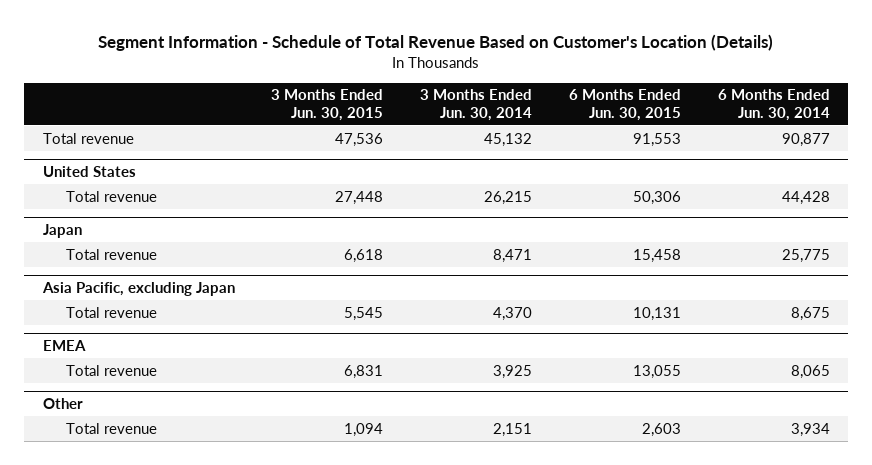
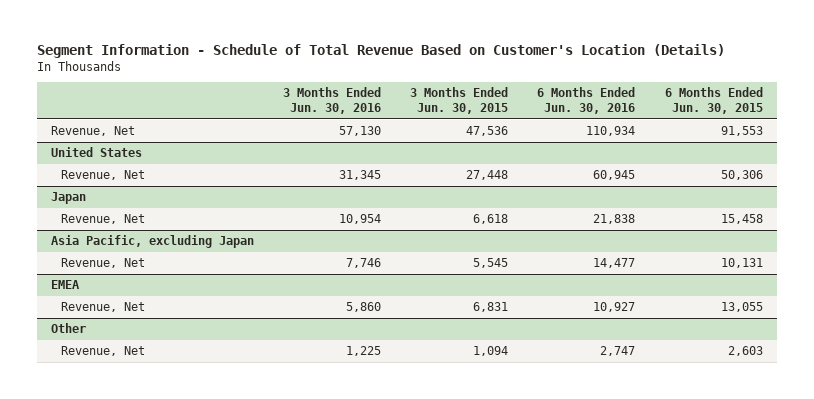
- | 3 Months Ended Jun. 30, 2015 | 3 Months Ended Jun. 30, 2014 | 6 Months Ended Jun. 30, 2015 | 6 Months Ended Jun. 30, 2014
+ | 3 Months Ended Jun. 30, 2016 | 3 Months Ended Jun. 30, 2015 | 6 Months Ended Jun. 30, 2016 | 6 Months Ended Jun. 30, 2015
- Total revenue | 47,536 | 45,132 | 91,553 | 90,877
+ Revenue, Net | 57,130 | 47,536 | 110,934 | 91,553
@ United States
- Total revenue | 27,448 | 26,215 | 50,306 | 44,428
+ Revenue, Net | 31,345 | 27,448 | 60,945 | 50,306
@ Japan
- Total revenue | 6,618 | 8,471 | 15,458 | 25,775
+ Revenue, Net | 10,954 | 6,618 | 21,838 | 15,458
@ Asia Pacific, excluding Japan
- Total revenue | 5,545 | 4,370 | 10,131 | 8,675
+ Revenue, Net | 7,746 | 5,545 | 14,477 | 10,131
@ EMEA
- Total revenue | 6,831 | 3,925 | 13,055 | 8,065
+ Revenue, Net | 5,860 | 6,831 | 10,927 | 13,055
@ Other
- Total revenue | 1,094 | 2,151 | 2,603 | 3,934
+ Revenue, Net | 1,225 | 1,094 | 2,747 | 2,603

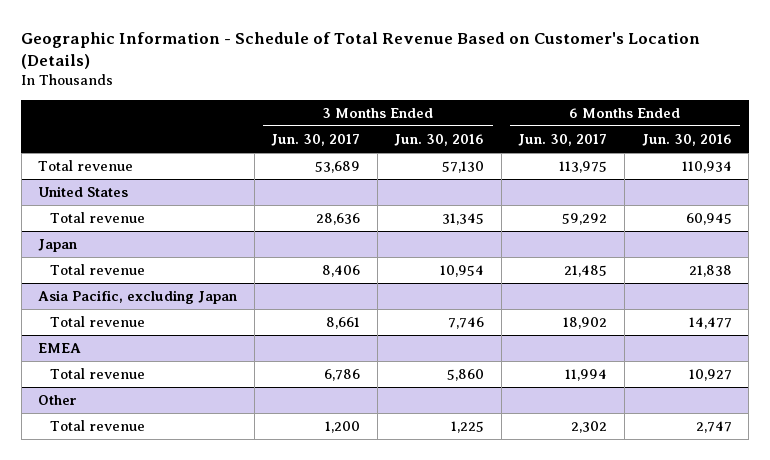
- Segment Information - Schedule of Total Revenue Based on Customer's Location (Details)
+ Geographic Information - Schedule of Total Revenue Based on Customer's Location (Details)
- | 3 Months Ended Jun. 30, 2016 | 3 Months Ended Jun. 30, 2015 | 6 Months Ended Jun. 30, 2016 | 6 Months Ended Jun. 30, 2015
+ | 3 Months Ended Jun. 30, 2017 | 3 Months Ended Jun. 30, 2016 | 6 Months Ended Jun. 30, 2017 | 6 Months Ended Jun. 30, 2016
- Revenue, Net | 57,130 | 47,536 | 110,934 | 91,553
+ Total revenue | 53,689 | 57,130 | 113,975 | 110,934
@ United States
- Revenue, Net | 31,345 | 27,448 | 60,945 | 50,306
+ Total revenue | 28,636 | 31,345 | 59,292 | 60,945
@ Japan
- Revenue, Net | 10,954 | 6,618 | 21,838 | 15,458
+ Total revenue | 8,406 | 10,954 | 21,485 | 21,838
@ Asia Pacific, excluding Japan
- Revenue, Net | 7,746 | 5,545 | 14,477 | 10,131
+ Total revenue | 8,661 | 7,746 | 18,902 | 14,477
@ EMEA
- Revenue, Net | 5,860 | 6,831 | 10,927 | 13,055
+ Total revenue | 6,786 | 5,860 | 11,994 | 10,927
@ Other
- Revenue, Net | 1,225 | 1,094 | 2,747 | 2,603
+ Total revenue | 1,200 | 1,225 | 2,302 | 2,747

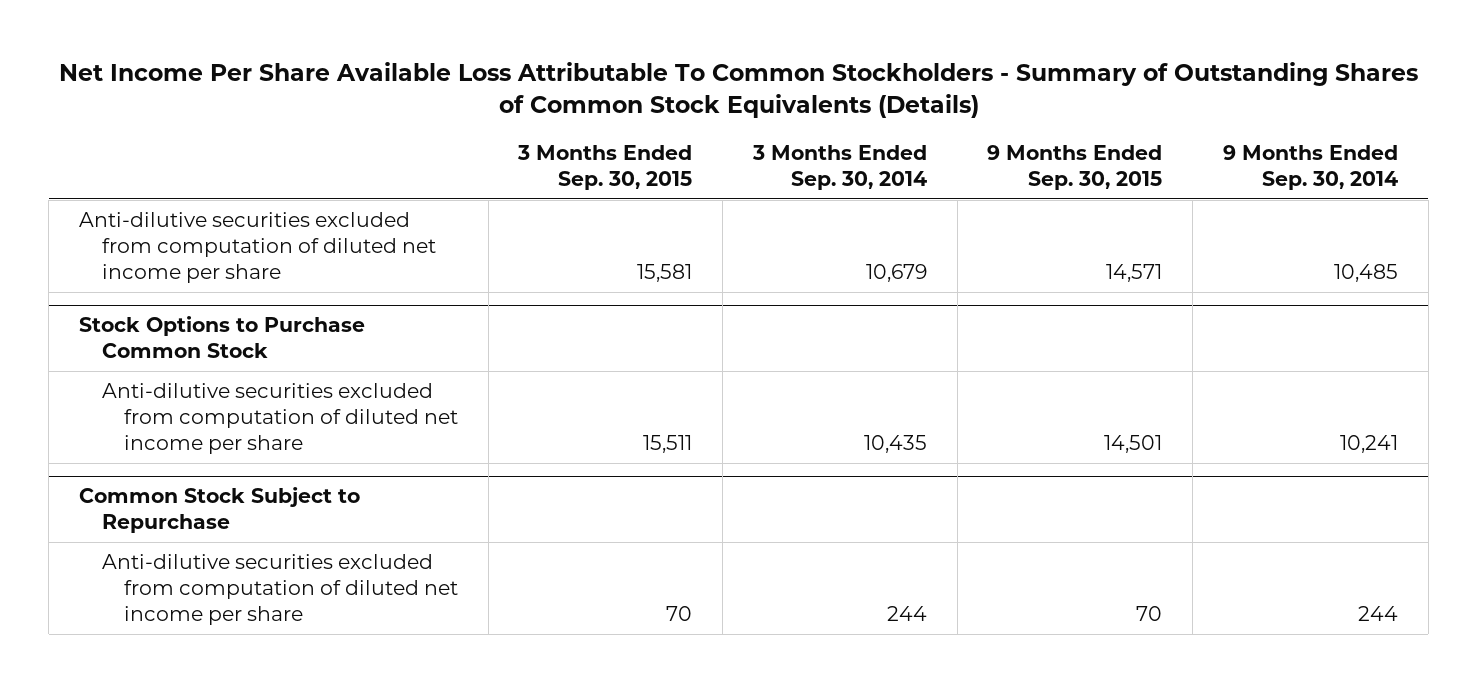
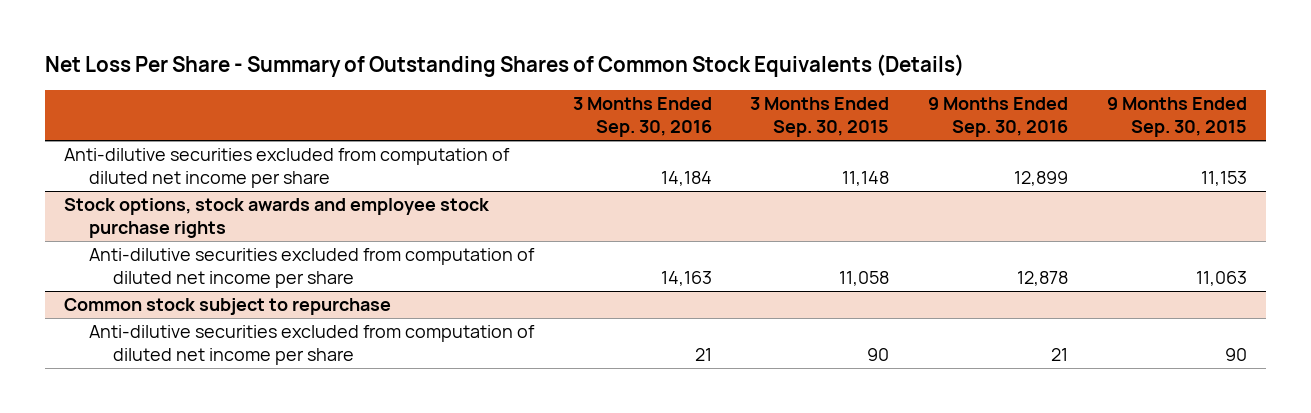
- Net Income Per Share Available Loss Attributable To Common Stockholders - Summary of Outstanding Shares of Common Stock Equivalents (Details)
+ Net Loss Per Share - Summary of Outstanding Shares of Common Stock Equivalents (Details)
- | 3 Months Ended Sep. 30, 2015 | 3 Months Ended Sep. 30, 2014 | 9 Months Ended Sep. 30, 2015 | 9 Months Ended Sep. 30, 2014
+ | 3 Months Ended Sep. 30, 2016 | 3 Months Ended Sep. 30, 2015 | 9 Months Ended Sep. 30, 2016 | 9 Months Ended Sep. 30, 2015
- Anti-dilutive securities excluded from computation of diluted net income per share | 15,581 | 10,679 | 14,571 | 10,485
- Stock Options to Purchase Common Stock
- Anti-dilutive securities excluded from computation of diluted net income per share | 15,511 | 10,435 | 14,501 | 10,241
- Common Stock Subject to Repurchase
- Anti-dilutive securities excluded from computation of diluted net income per share | 70 | 244 | 70 | 244
+ Anti-dilutive securities excluded from computation of diluted net income per share | 14,184 | 11,148 | 12,899 | 11,153
+ Stock options, stock awards and employee stock purchase rights
+ Anti-dilutive securities excluded from computation of diluted net income per share | 14,163 | 11,058 | 12,878 | 11,063
+ Common stock subject to repurchase
+ Anti-dilutive securities excluded from computation of diluted net income per share | 21 | 90 | 21 | 90

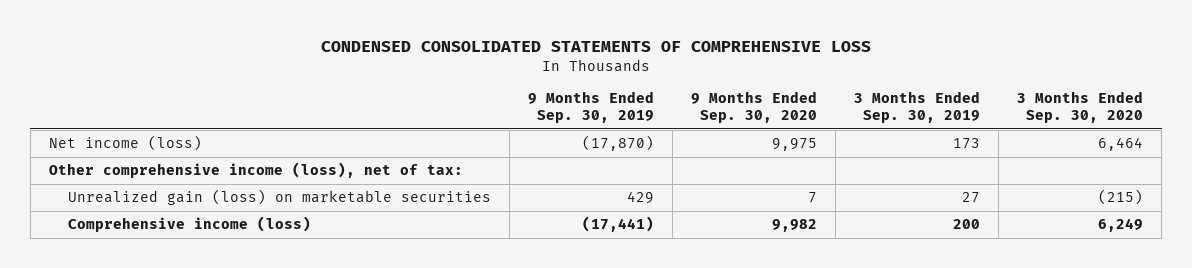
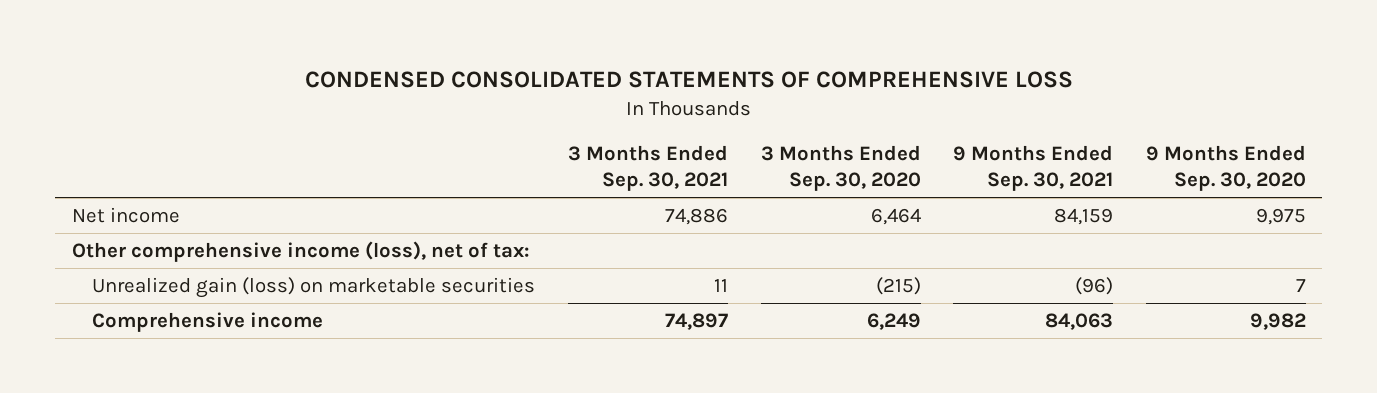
- | 9 Months Ended Sep. 30, 2019 | 9 Months Ended Sep. 30, 2020 | 3 Months Ended Sep. 30, 2019 | 3 Months Ended Sep. 30, 2020
+ | 3 Months Ended Sep. 30, 2021 | 3 Months Ended Sep. 30, 2020 | 9 Months Ended Sep. 30, 2021 | 9 Months Ended Sep. 30, 2020
- Net income (loss) | (17,870) | 9,975 | 173 | 6,464
+ Net income | 74,886 | 6,464 | 84,159 | 9,975
- Comprehensive income (loss) | (17,441) | 9,982 | 200 | 6,249
+ Comprehensive income | 74,897 | 6,249 | 84,063 | 9,982

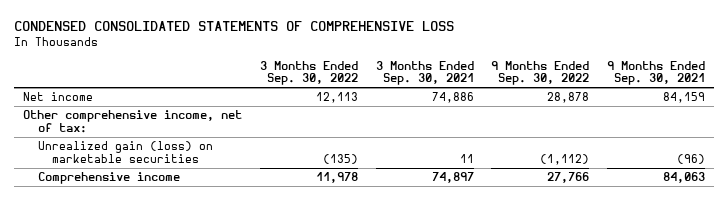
- | 3 Months Ended Sep. 30, 2021 | 3 Months Ended Sep. 30, 2020 | 9 Months Ended Sep. 30, 2021 | 9 Months Ended Sep. 30, 2020
+ | 3 Months Ended Sep. 30, 2022 | 3 Months Ended Sep. 30, 2021 | 9 Months Ended Sep. 30, 2022 | 9 Months Ended Sep. 30, 2021
- Other comprehensive income (loss), net of tax:
+ Other comprehensive income, net of tax:

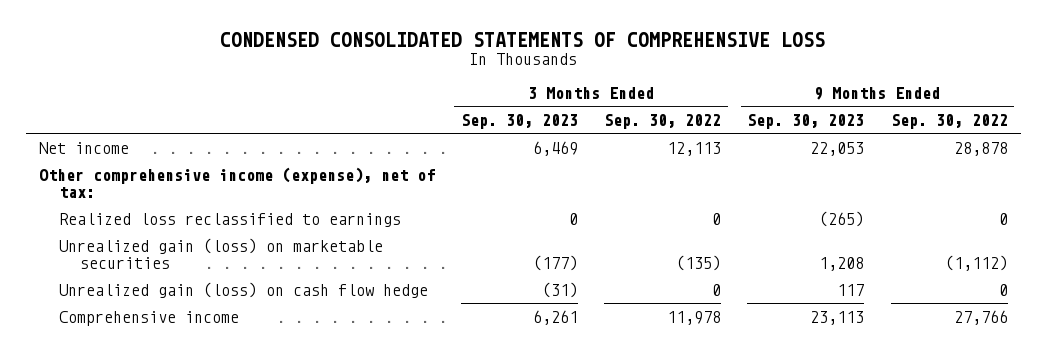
- | 3 Months Ended Sep. 30, 2022 | 3 Months Ended Sep. 30, 2021 | 9 Months Ended Sep. 30, 2022 | 9 Months Ended Sep. 30, 2021
+ | 3 Months Ended Sep. 30, 2023 | 3 Months Ended Sep. 30, 2022 | 9 Months Ended Sep. 30, 2023 | 9 Months Ended Sep. 30, 2022
- Other comprehensive income, net of tax:
+ Other comprehensive income (expense), net of tax:
+ Realized loss reclassified to earnings | 0 | 0 | (265) | 0
+ Unrealized gain (loss) on cash flow hedge | (31) | 0 | 117 | 0

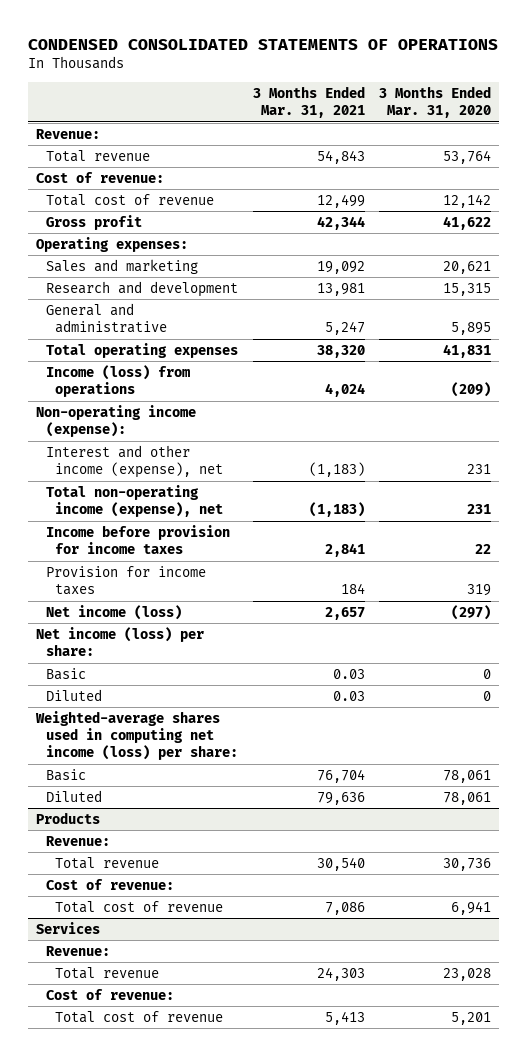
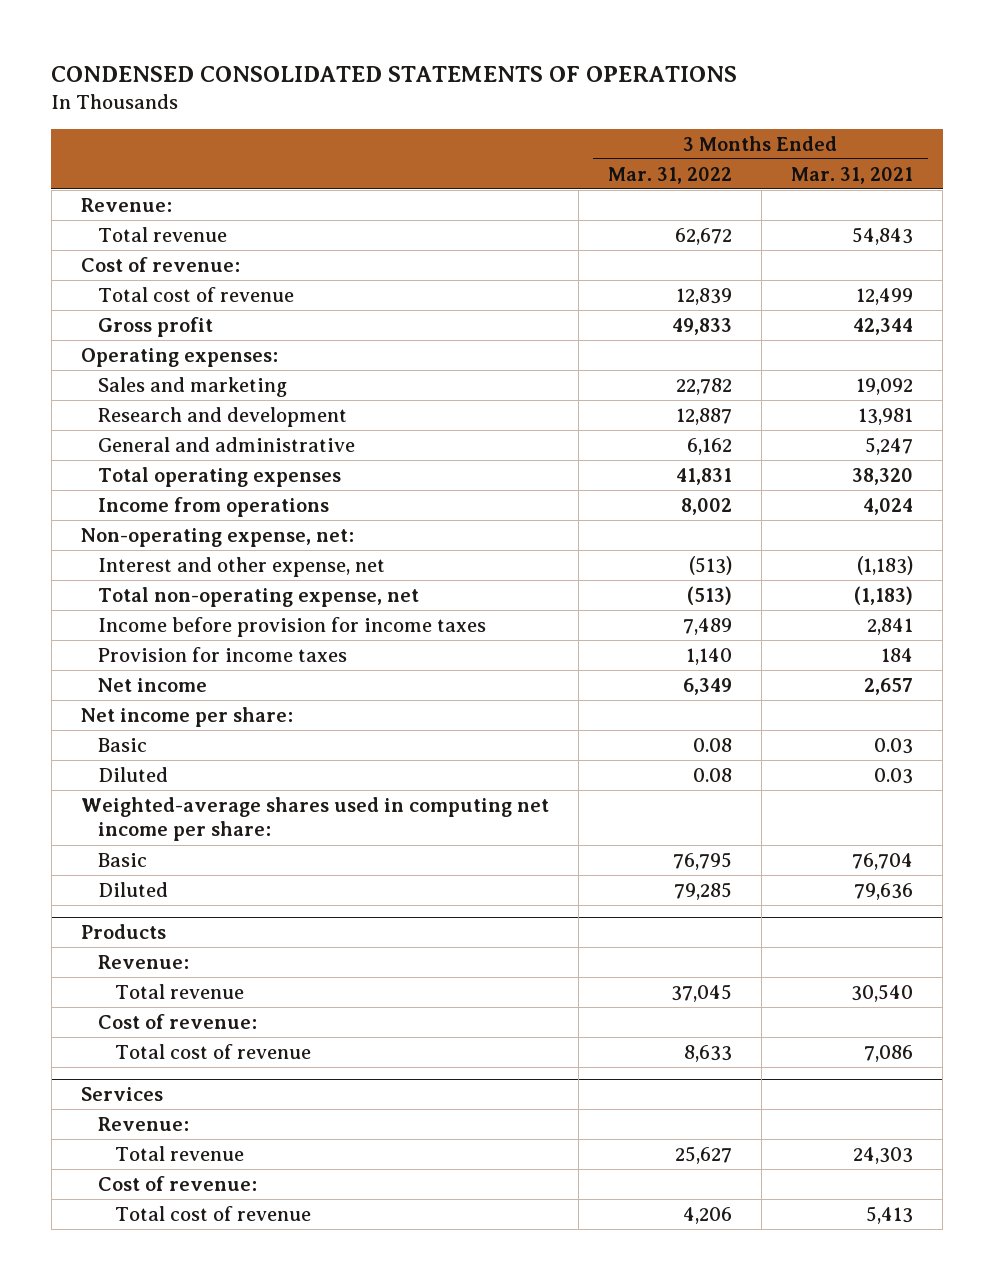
- | 3 Months Ended Mar. 31, 2021 | 3 Months Ended Mar. 31, 2020
+ | 3 Months Ended Mar. 31, 2022 | 3 Months Ended Mar. 31, 2021
- Income (loss) from operations | 4,024 | (209)
- Non-operating income (expense):
- Interest and other income (expense), net | (1,183) | 231
- Total non-operating income (expense), net | (1,183) | 231
+ Income from operations | 8,002 | 4,024
+ Non-operating expense, net:
+ Interest and other expense, net | (513) | (1,183)
+ Total non-operating expense, net | (513) | (1,183)
- Net income (loss) | 2,657 | (297)
- Net income (loss) per share:
+ Net income | 6,349 | 2,657
+ Net income per share:
- Weighted-average shares used in computing net income (loss) per share:
+ Weighted-average shares used in computing net income per share:

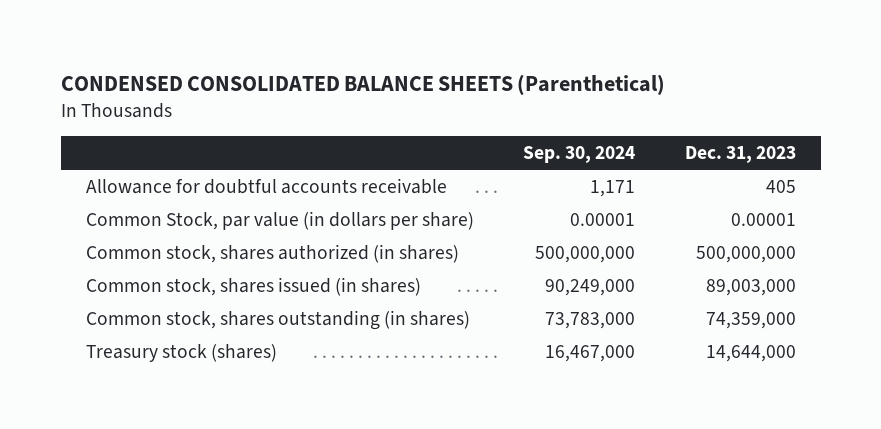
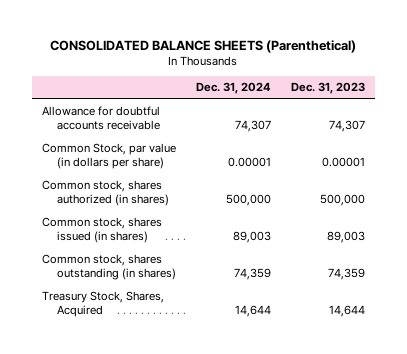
- CONDENSED CONSOLIDATED BALANCE SHEETS (Parenthetical)
+ CONSOLIDATED BALANCE SHEETS (Parenthetical)
- | Sep. 30, 2024 | Dec. 31, 2023
+ | Dec. 31, 2024 | Dec. 31, 2023
- Allowance for doubtful accounts receivable | 1,171 | 405
+ Allowance for doubtful accounts receivable | 74,307 | 74,307
- Common stock, shares authorized (in shares) | 500,000,000 | 500,000,000
- Common stock, shares issued (in shares) | 90,249,000 | 89,003,000
- Common stock, shares outstanding (in shares) | 73,783,000 | 74,359,000
- Treasury stock (shares) | 16,467,000 | 14,644,000
+ Common stock, shares authorized (in shares) | 500,000 | 500,000
+ Common stock, shares issued (in shares) | 89,003 | 89,003
+ Common stock, shares outstanding (in shares) | 74,359 | 74,359
+ Treasury Stock, Shares, Acquired | 14,644 | 14,644

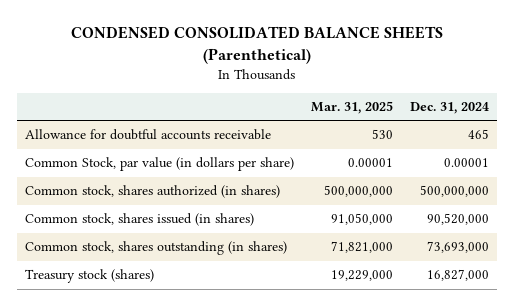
- CONSOLIDATED BALANCE SHEETS (Parenthetical)
+ CONDENSED CONSOLIDATED BALANCE SHEETS (Parenthetical)
- | Dec. 31, 2024 | Dec. 31, 2023
+ | Mar. 31, 2025 | Dec. 31, 2024
- Allowance for doubtful accounts receivable | 74,307 | 74,307
+ Allowance for doubtful accounts receivable | 530 | 465
- Common stock, shares authorized (in shares) | 500,000 | 500,000
- Common stock, shares issued (in shares) | 89,003 | 89,003
- Common stock, shares outstanding (in shares) | 74,359 | 74,359
- Treasury Stock, Shares, Acquired | 14,644 | 14,644
+ Common stock, shares authorized (in shares) | 500,000,000 | 500,000,000
+ Common stock, shares issued (in shares) | 91,050,000 | 90,520,000
+ Common stock, shares outstanding (in shares) | 71,821,000 | 73,693,000
+ Treasury stock (shares) | 19,229,000 | 16,827,000

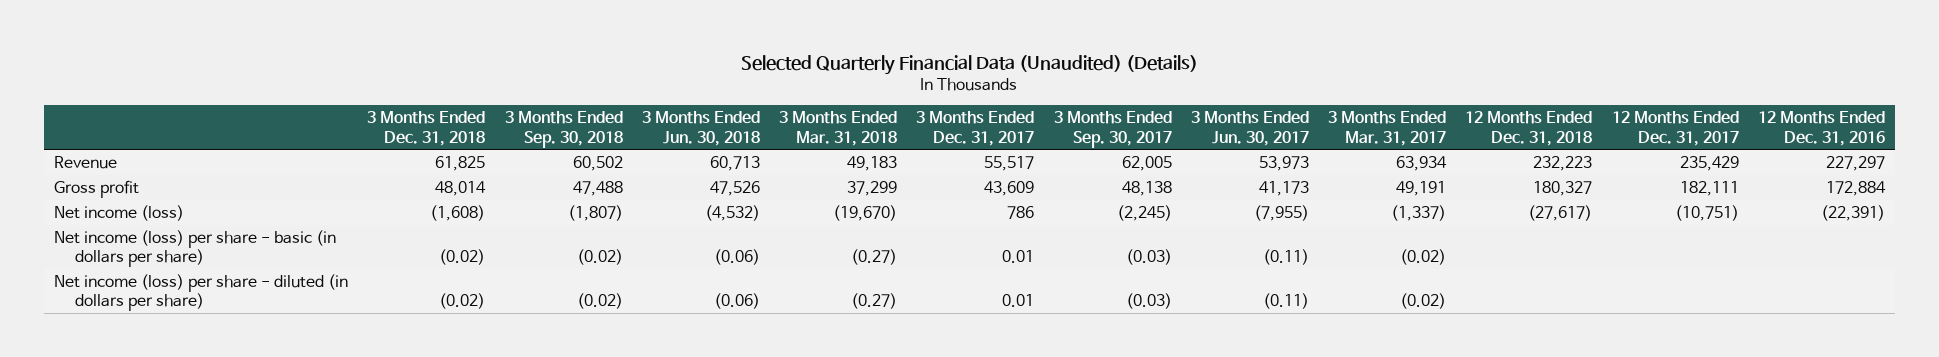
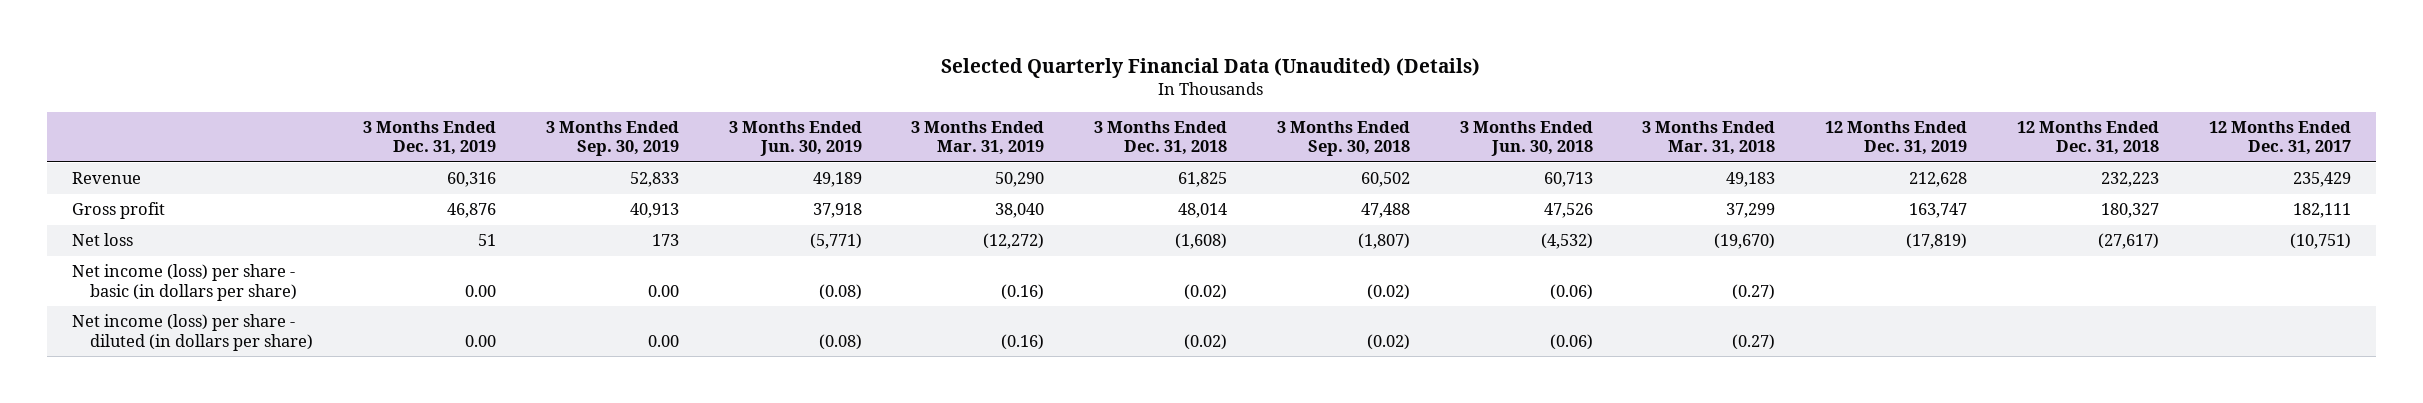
- | 3 Months Ended Dec. 31, 2018 | 3 Months Ended Sep. 30, 2018 | 3 Months Ended Jun. 30, 2018 | 3 Months Ended Mar. 31, 2018 | 3 Months Ended Dec. 31, 2017 | 3 Months Ended Sep. 30, 2017 | 3 Months Ended Jun. 30, 2017 | 3 Months Ended Mar. 31, 2017 | 12 Months Ended Dec. 31, 2018 | 12 Months Ended Dec. 31, 2017 | 12 Months Ended Dec. 31, 2016
+ | 3 Months Ended Dec. 31, 2019 | 3 Months Ended Sep. 30, 2019 | 3 Months Ended Jun. 30, 2019 | 3 Months Ended Mar. 31, 2019 | 3 Months Ended Dec. 31, 2018 | 3 Months Ended Sep. 30, 2018 | 3 Months Ended Jun. 30, 2018 | 3 Months Ended Mar. 31, 2018 | 12 Months Ended Dec. 31, 2019 | 12 Months Ended Dec. 31, 2018 | 12 Months Ended Dec. 31, 2017
- Net income (loss) | (1,608) | (1,807) | (4,532) | (19,670) | 786 | (2,245) | (7,955) | (1,337) | (27,617) | (10,751) | (22,391)
+ Net loss | 51 | 173 | (5,771) | (12,272) | (1,608) | (1,807) | (4,532) | (19,670) | (17,819) | (27,617) | (10,751)

